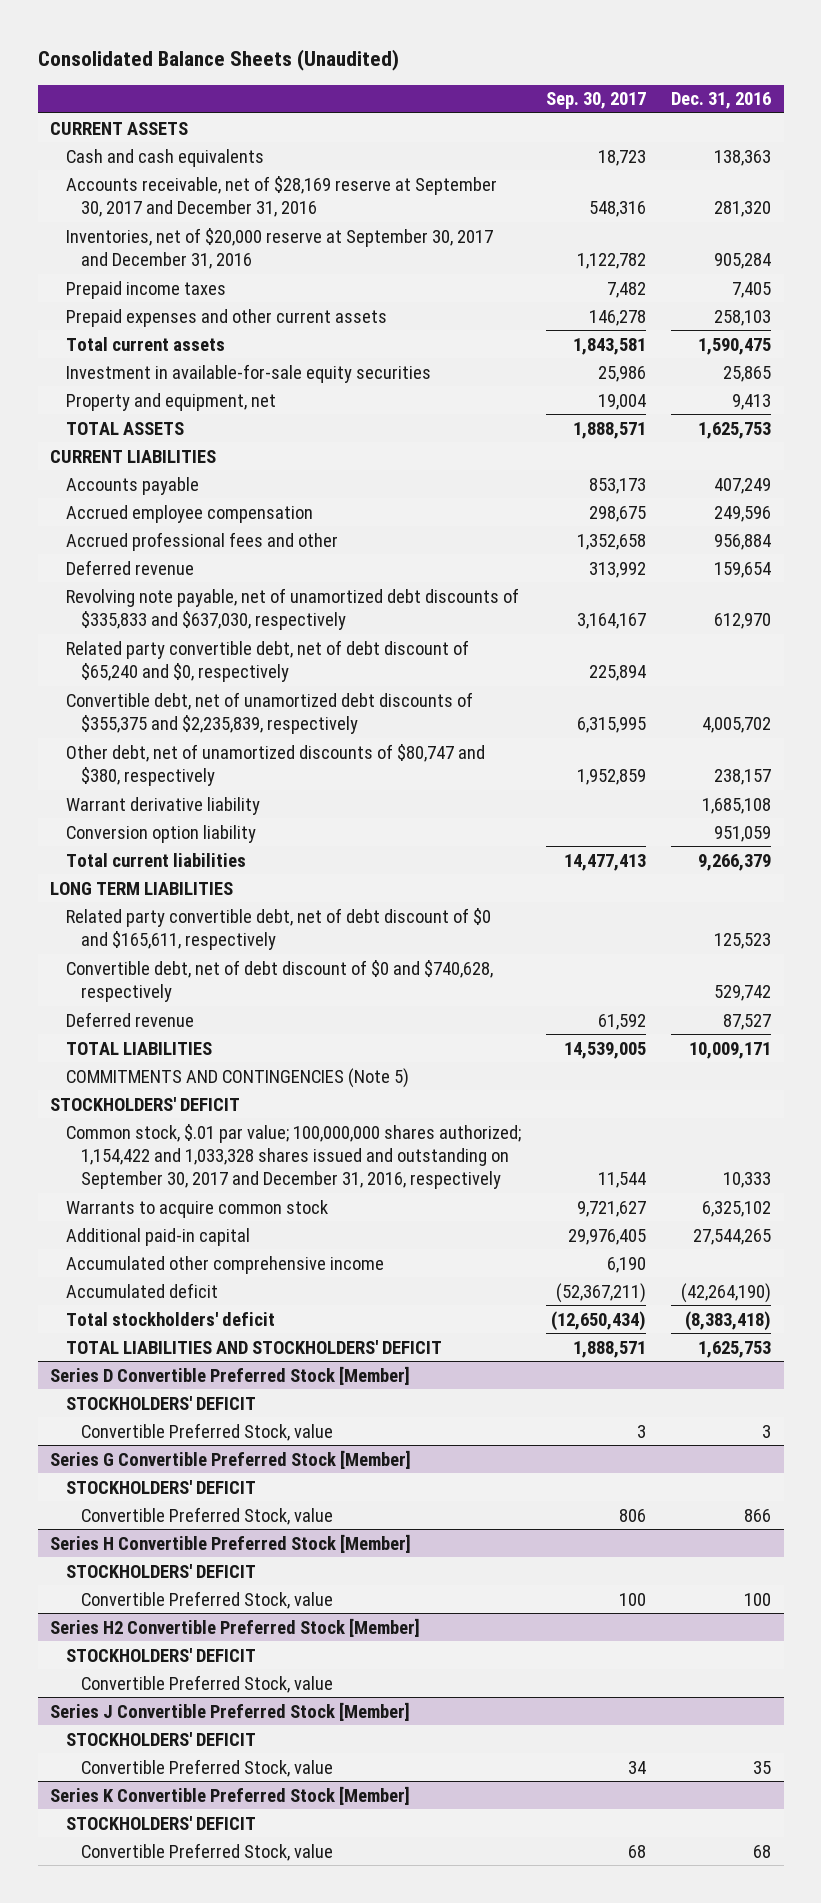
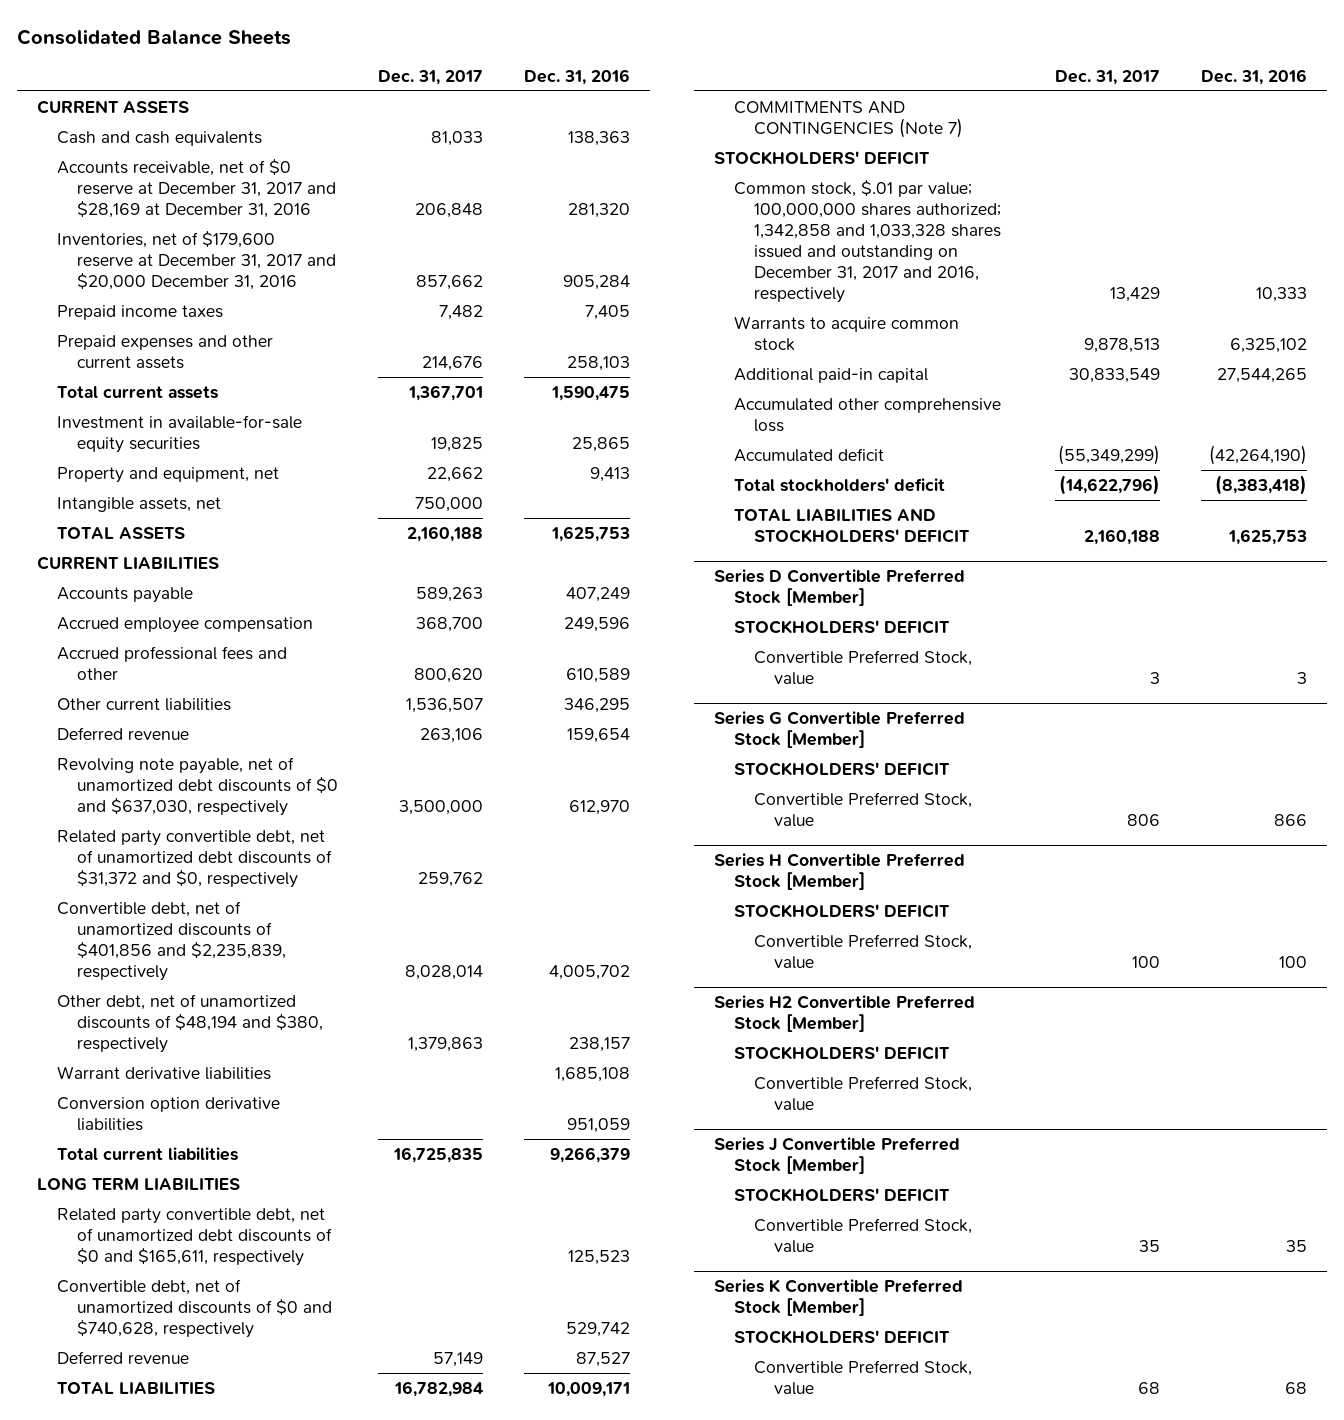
- Consolidated Balance Sheets (Unaudited)
+ Consolidated Balance Sheets
- | Sep. 30, 2017 | Dec. 31, 2016
+ | Dec. 31, 2017 | Dec. 31, 2016
- Accounts receivable, net of $28,169 reserve at September 30, 2017 and December 31, 2016 | 548,316 | 281,320
- Inventories, net of $20,000 reserve at September 30, 2017 and December 31, 2016 | 1,122,782 | 905,284
+ Accounts receivable, net of $0 reserve at December 31, 2017 and $28,169 at December 31, 2016 | 206,848 | 281,320
+ Inventories, net of $179,600 reserve at December 31, 2017 and $20,000 December 31, 2016 | 857,662 | 905,284
+ Intangible assets, net | 750,000 |
- Accrued professional fees and other | 1,352,658 | 956,884
+ Accrued professional fees and other | 800,620 | 610,589
+ Other current liabilities | 1,536,507 | 346,295
- Revolving note payable, net of unamortized debt discounts of $335,833 and $637,030, respectively | 3,164,167 | 612,970
- Related party convertible debt, net of debt discount of $65,240 and $0, respectively | 225,894 |
- Convertible debt, net of unamortized debt discounts of $355,375 and $2,235,839, respectively | 6,315,995 | 4,005,702
- Other debt, net of unamortized discounts of $80,747 and $380, respectively | 1,952,859 | 238,157
- Warrant derivative liability | | 1,685,108
- Conversion option liability | | 951,059
+ Revolving note payable, net of unamortized debt discounts of $0 and $637,030, respectively | 3,500,000 | 612,970
+ Related party convertible debt, net of unamortized debt discounts of $31,372 and $0, respectively | 259,762 |
+ Convertible debt, net of unamortized discounts of $401,856 and $2,235,839, respectively | 8,028,014 | 4,005,702
+ Other debt, net of unamortized discounts of $48,194 and $380, respectively | 1,379,863 | 238,157
+ Warrant derivative liabilities | | 1,685,108
+ Conversion option derivative liabilities | | 951,059
- Related party convertible debt, net of debt discount of $0 and $165,611, respectively | | 125,523
- Convertible debt, net of debt discount of $0 and $740,628, respectively | | 529,742
+ Related party convertible debt, net of unamortized debt discounts of $0 and $165,611, respectively | | 125,523
+ Convertible debt, net of unamortized discounts of $0 and $740,628, respectively | | 529,742
- COMMITMENTS AND CONTINGENCIES (Note 5)
+ COMMITMENTS AND CONTINGENCIES (Note 7)
- Common stock, $.01 par value; 100,000,000 shares authorized; 1,154,422 and 1,033,328 shares issued and outstanding on September 30, 2017 and December 31, 2016, respectively | 11,544 | 10,333
+ Common stock, $.01 par value; 100,000,000 shares authorized; 1,342,858 and 1,033,328 shares issued and outstanding on December 31, 2017 and 2016, respectively | 13,429 | 10,333
- Accumulated other comprehensive income | 6,190 |
+ Accumulated other comprehensive loss

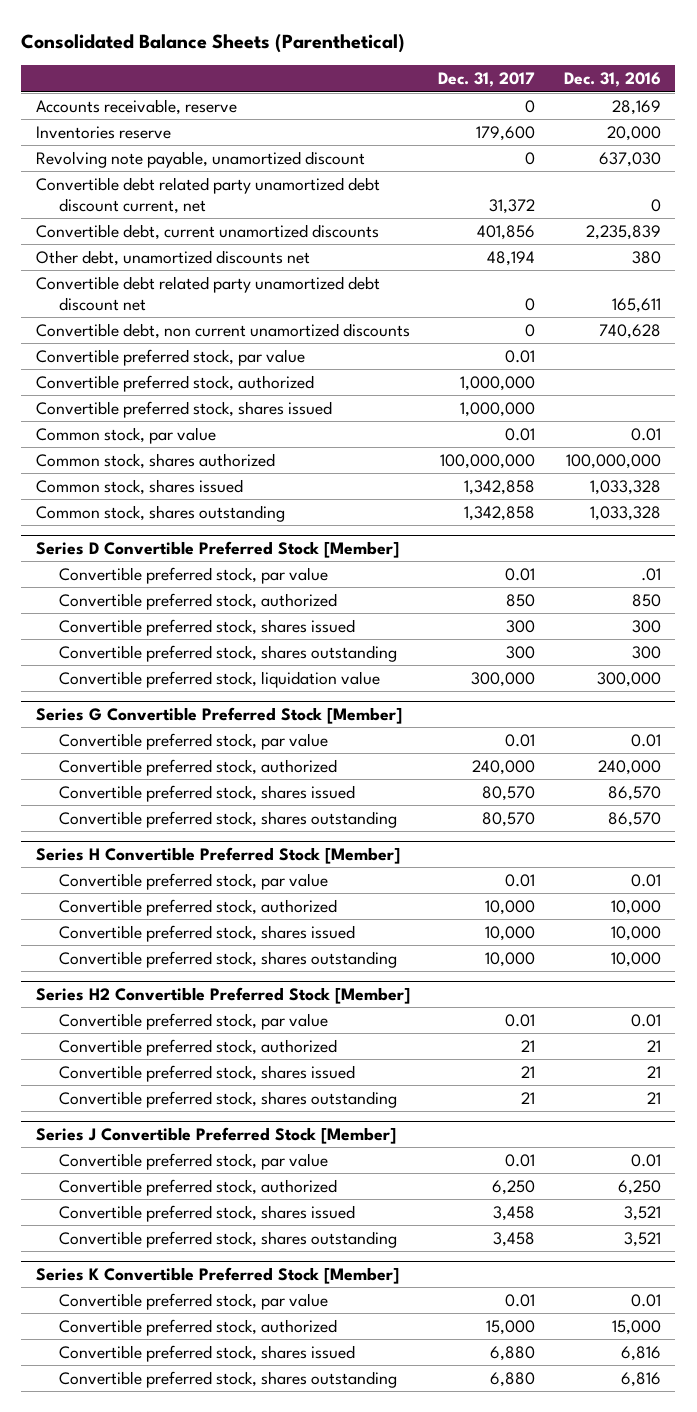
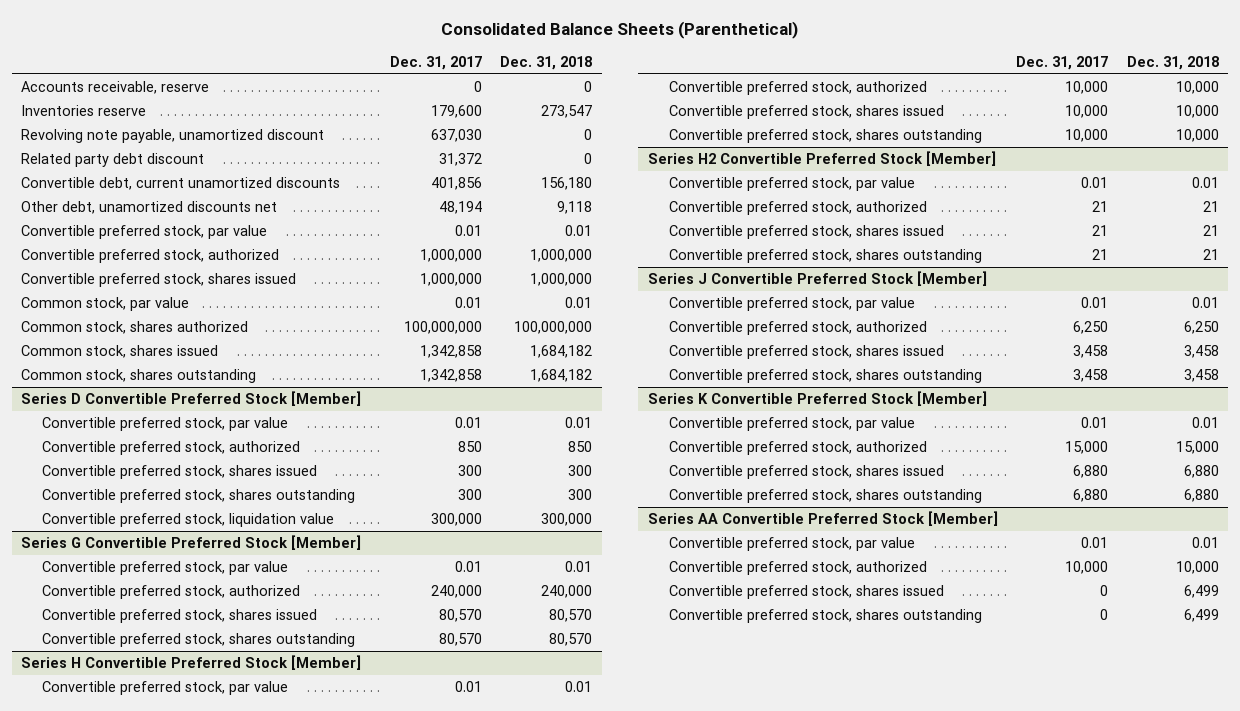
- | Dec. 31, 2017 | Dec. 31, 2016
+ | Dec. 31, 2017 | Dec. 31, 2018
- Revolving note payable, unamortized discount | 0 | 637,030
- Convertible debt related party unamortized debt discount current, net | 31,372 | 0
+ Revolving note payable, unamortized discount | 637,030 | 0
+ Related party debt discount | 31,372 | 0
- Convertible debt related party unamortized debt discount net | 0 | 165,611
- Convertible debt, non current unamortized discounts | 0 | 740,628
+ Series AA Convertible Preferred Stock [Member]
+ Convertible preferred stock, par value | 0.01 | 0.01
+ Convertible preferred stock, authorized | 10,000 | 10,000
+ Convertible preferred stock, shares issued | 0 | 6,499
+ Convertible preferred stock, shares outstanding | 0 | 6,499

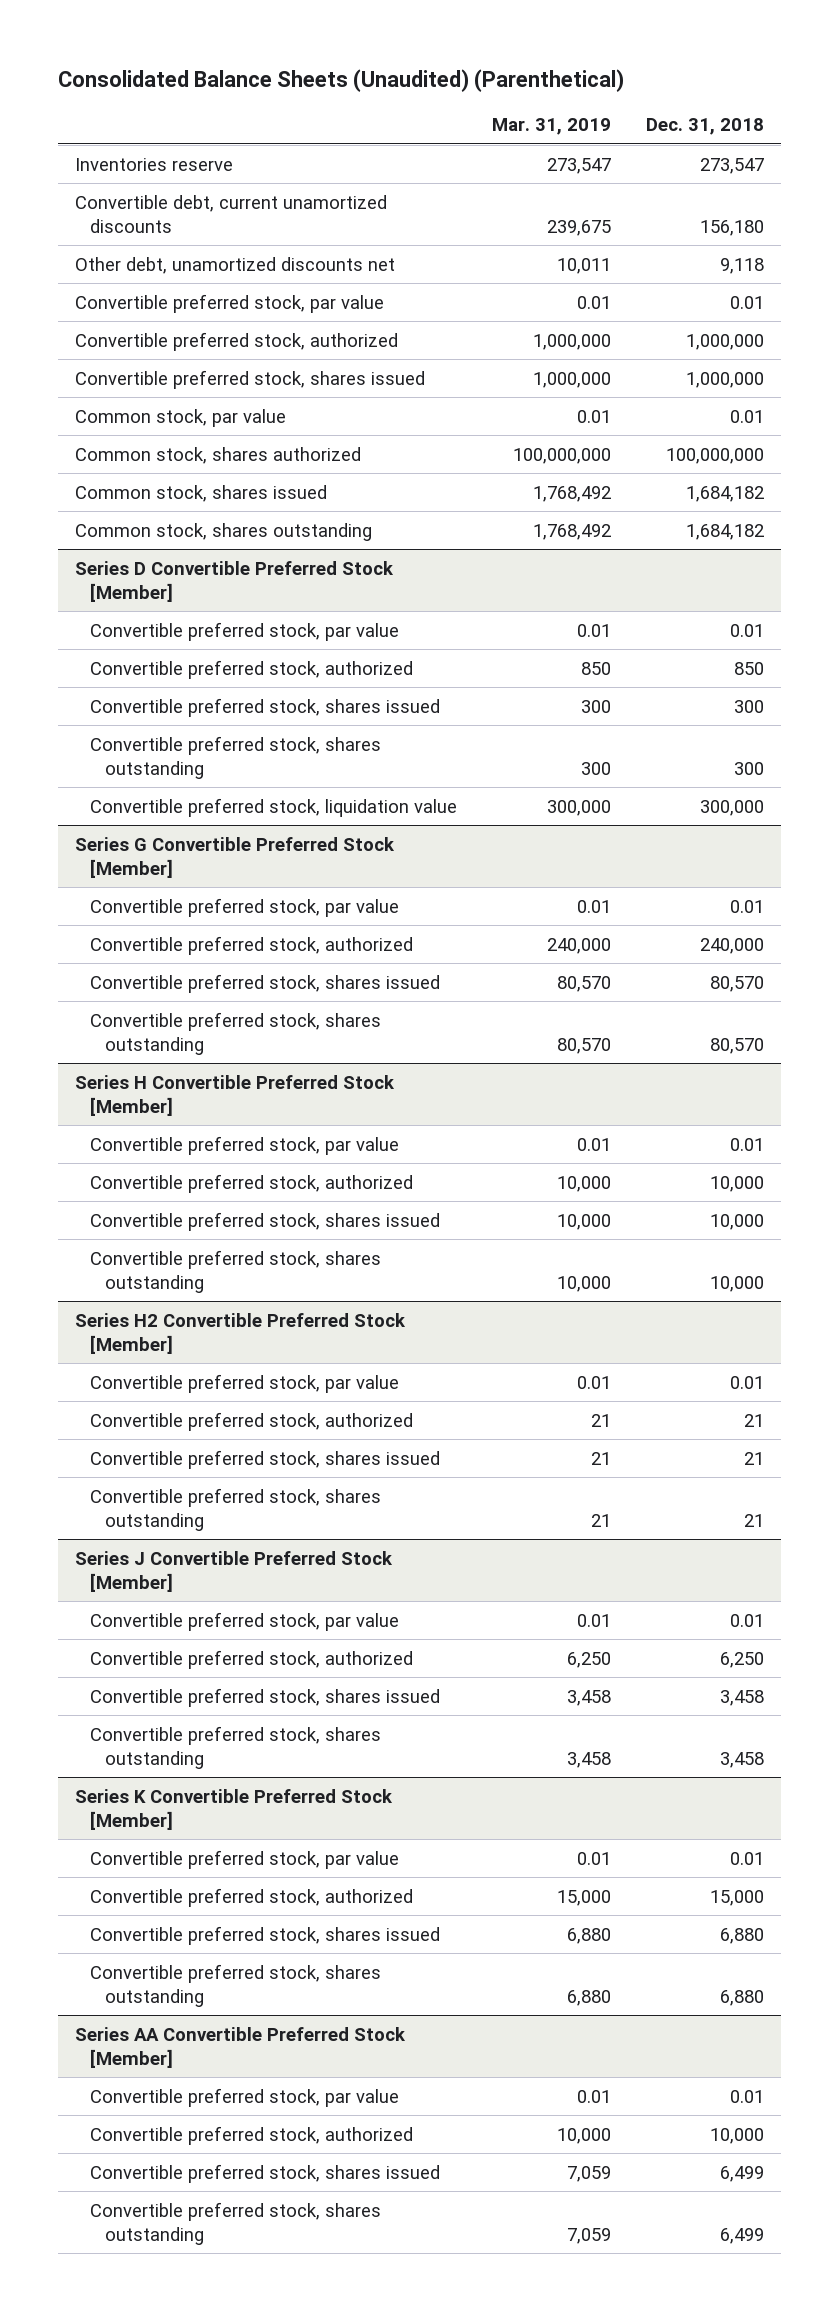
- Consolidated Balance Sheets (Parenthetical)
+ Consolidated Balance Sheets (Unaudited) (Parenthetical)
- | Dec. 31, 2017 | Dec. 31, 2018
+ | Mar. 31, 2019 | Dec. 31, 2018
- Accounts receivable, reserve | 0 | 0
- Revolving note payable, unamortized discount | 637,030 | 0
- Related party debt discount | 31,372 | 0

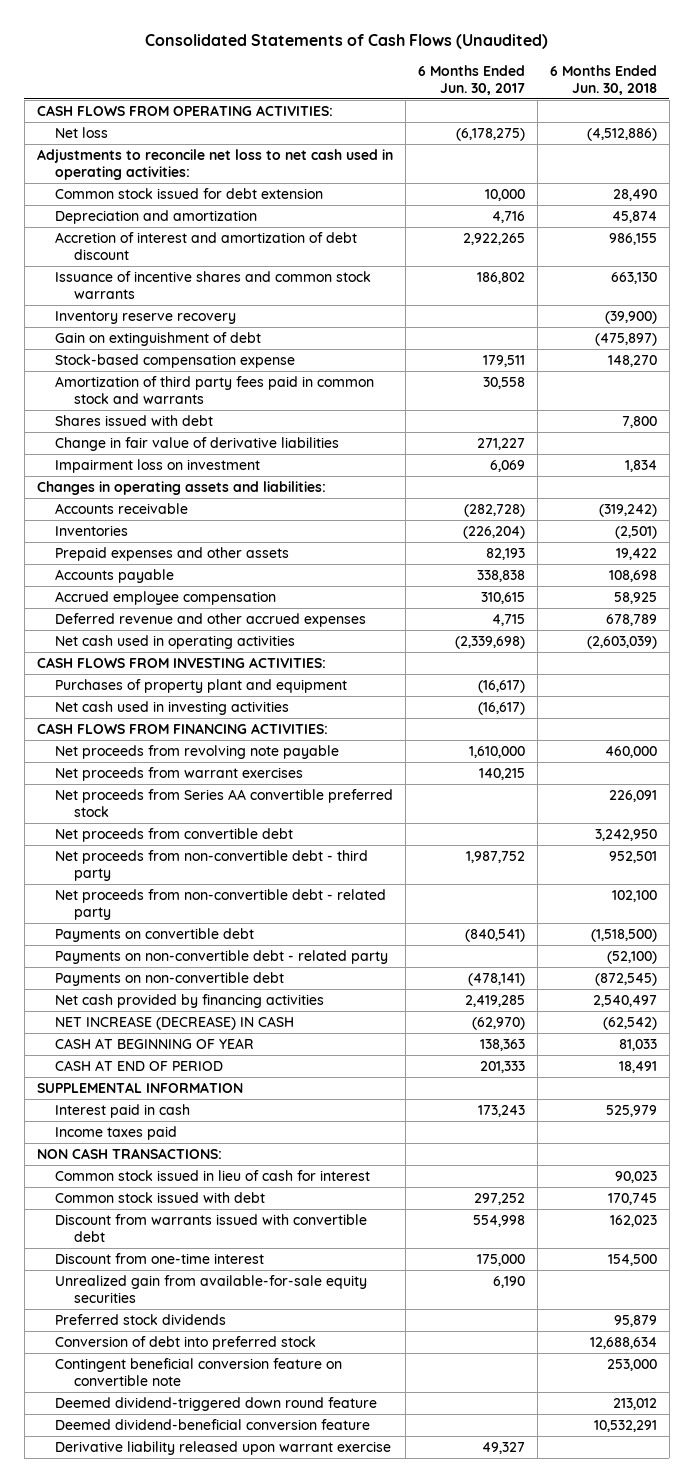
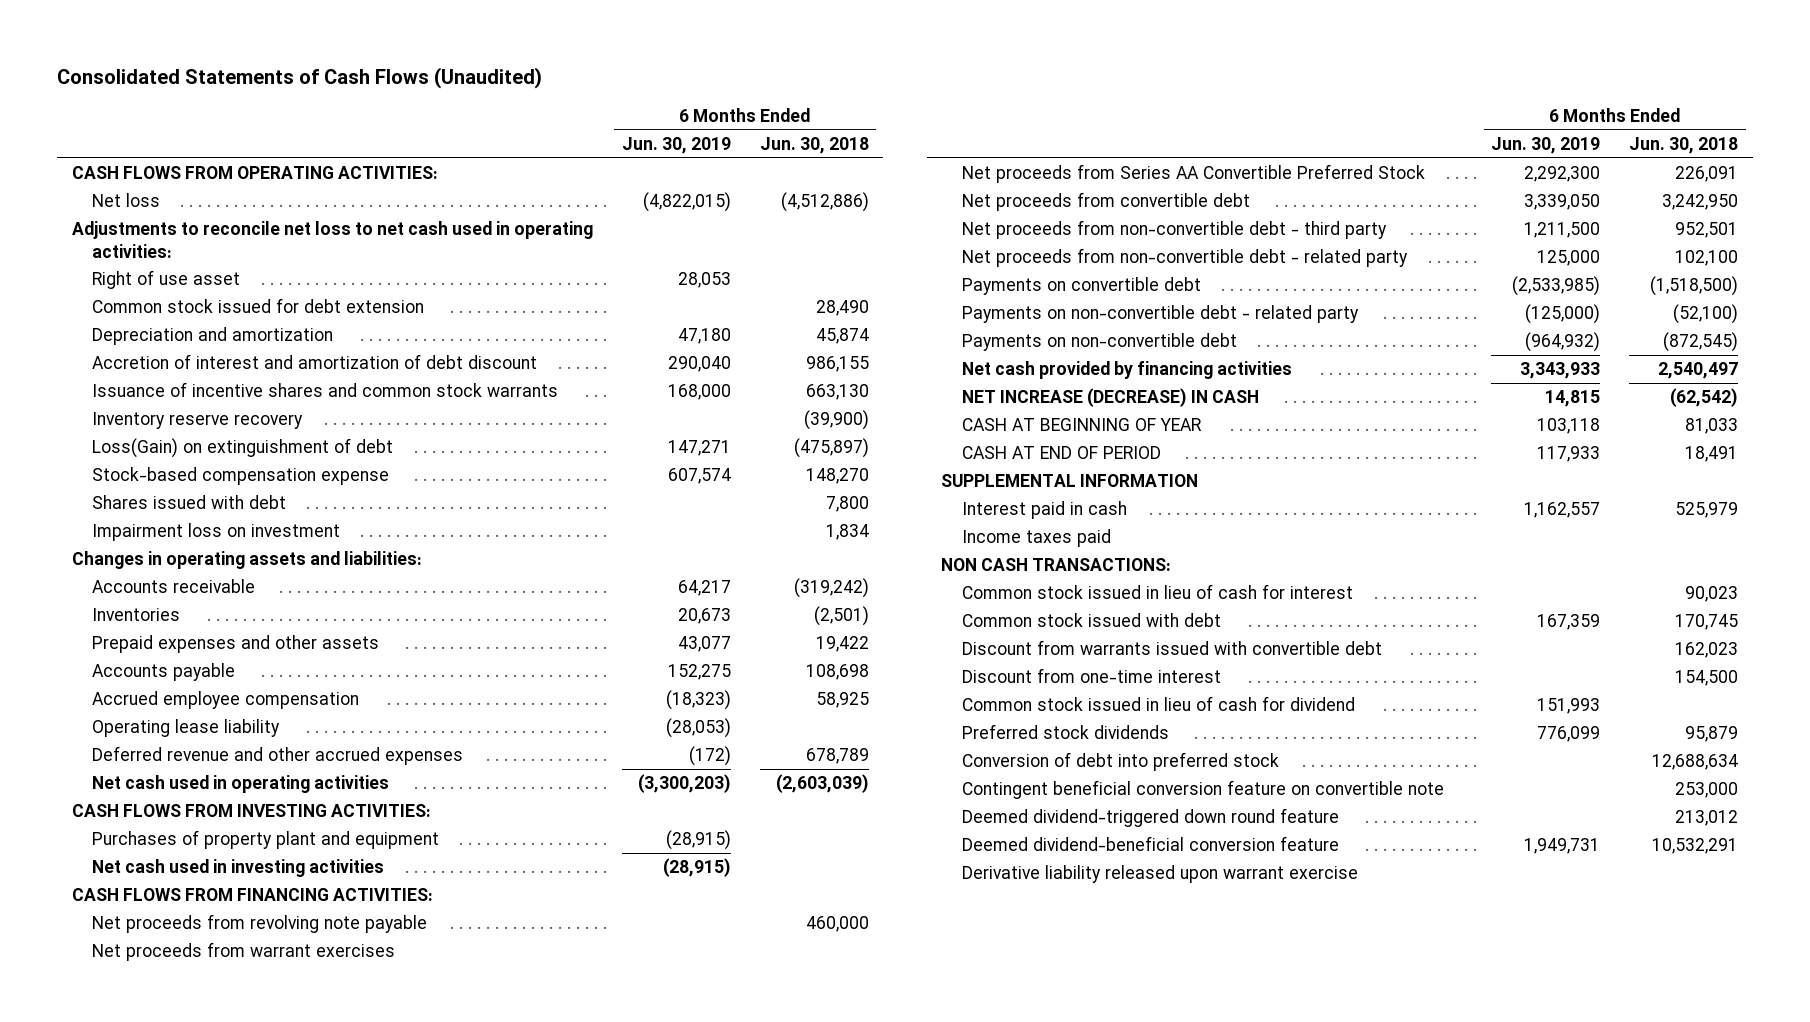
- | 6 Months Ended Jun. 30, 2017 | 6 Months Ended Jun. 30, 2018
+ | 6 Months Ended Jun. 30, 2019 | 6 Months Ended Jun. 30, 2018
+ Right of use asset | 28,053 |
- Gain on extinguishment of debt | | (475,897)
+ Loss(Gain) on extinguishment of debt | 147,271 | (475,897)
- Amortization of third party fees paid in common stock and warrants | 30,558 |
- Change in fair value of derivative liabilities | 271,227 |
+ Operating lease liability | (28,053) |
- Net proceeds from Series AA convertible preferred stock | | 226,091
+ Net proceeds from Series AA Convertible Preferred Stock | 2,292,300 | 226,091
- Unrealized gain from available-for-sale equity securities | 6,190 |
+ Common stock issued in lieu of cash for dividend | 151,993 |

